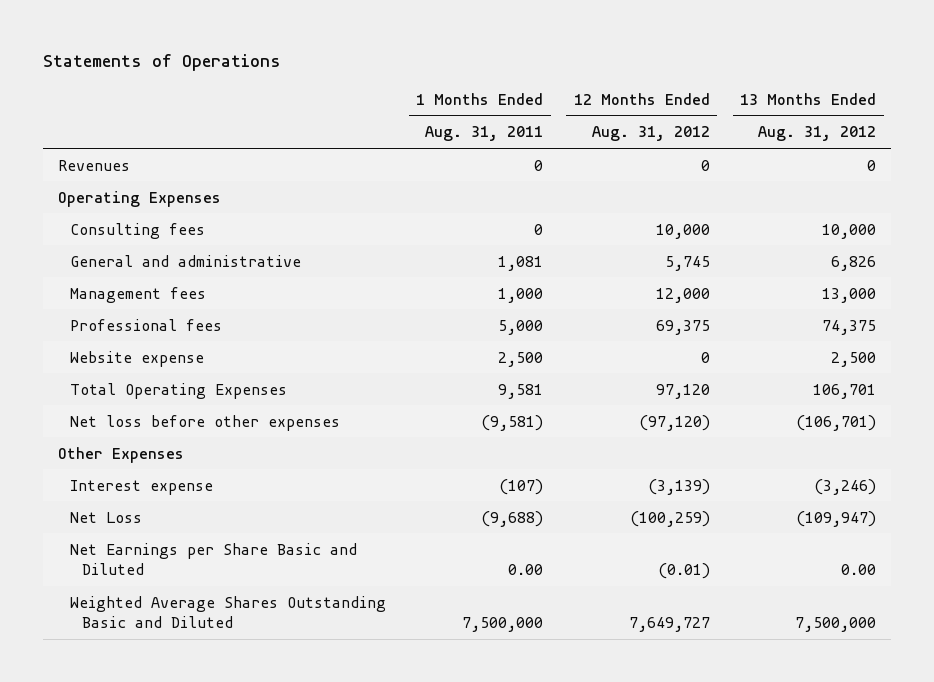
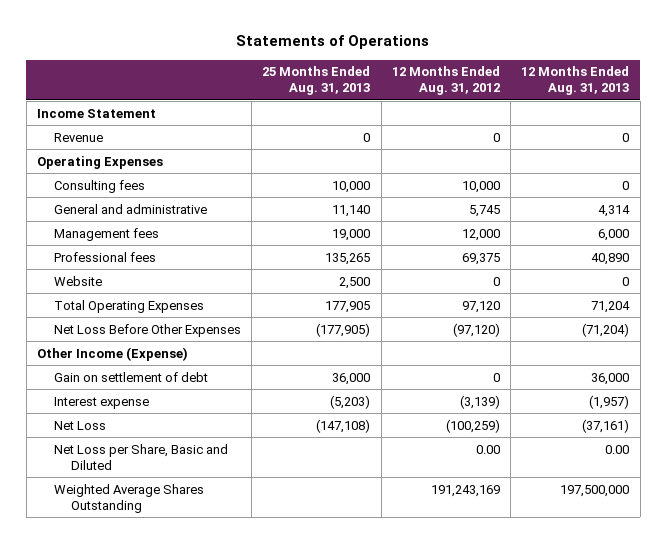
- | 1 Months Ended Aug. 31, 2011 | 12 Months Ended Aug. 31, 2012 | 13 Months Ended Aug. 31, 2012
+ | 25 Months Ended Aug. 31, 2013 | 12 Months Ended Aug. 31, 2012 | 12 Months Ended Aug. 31, 2013
- Revenues | 0 | 0 | 0
+ Income Statement
+ Revenue | 0 | 0 | 0
- Website expense | 2,500 | 0 | 2,500
+ Website | 2,500 | 0 | 0
- Net loss before other expenses | (9,581) | (97,120) | (106,701)
- Other Expenses
+ Net Loss Before Other Expenses | (177,905) | (97,120) | (71,204)
+ Other Income (Expense)
+ Gain on settlement of debt | 36,000 | 0 | 36,000
- Net Earnings per Share Basic and Diluted | 0.00 | (0.01) | 0.00
- Weighted Average Shares Outstanding Basic and Diluted | 7,500,000 | 7,649,727 | 7,500,000
+ Net Loss per Share, Basic and Diluted | | 0.00 | 0.00
+ Weighted Average Shares Outstanding | | 191,243,169 | 197,500,000

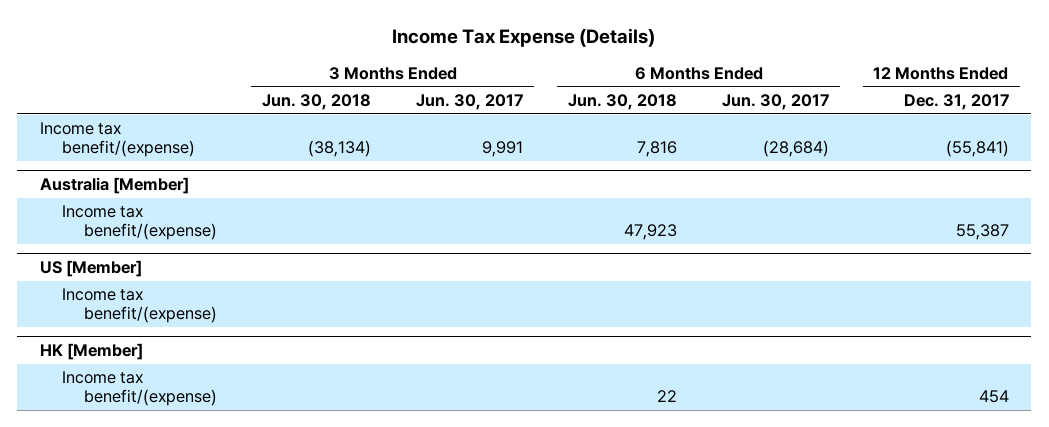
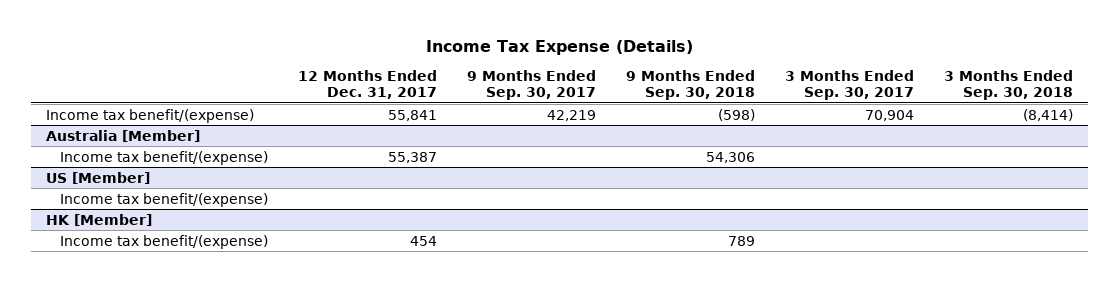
- | 3 Months Ended Jun. 30, 2018 | 3 Months Ended Jun. 30, 2017 | 6 Months Ended Jun. 30, 2018 | 6 Months Ended Jun. 30, 2017 | 12 Months Ended Dec. 31, 2017
+ | 12 Months Ended Dec. 31, 2017 | 9 Months Ended Sep. 30, 2017 | 9 Months Ended Sep. 30, 2018 | 3 Months Ended Sep. 30, 2017 | 3 Months Ended Sep. 30, 2018
- Income tax benefit/(expense) | (38,134) | 9,991 | 7,816 | (28,684) | (55,841)
+ Income tax benefit/(expense) | 55,841 | 42,219 | (598) | 70,904 | (8,414)

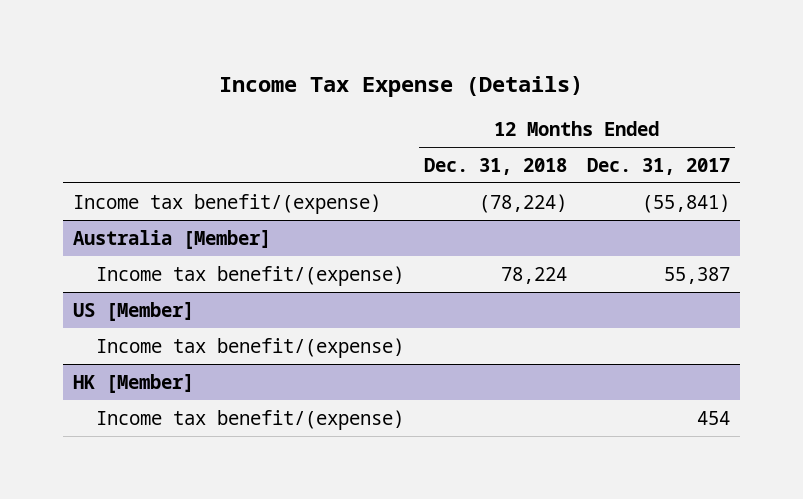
- | 12 Months Ended Dec. 31, 2017 | 9 Months Ended Sep. 30, 2017 | 9 Months Ended Sep. 30, 2018 | 3 Months Ended Sep. 30, 2017 | 3 Months Ended Sep. 30, 2018
+ | 12 Months Ended Dec. 31, 2018 | 12 Months Ended Dec. 31, 2017
- Income tax benefit/(expense) | 55,841 | 42,219 | (598) | 70,904 | (8,414)
+ Income tax benefit/(expense) | (78,224) | (55,841)

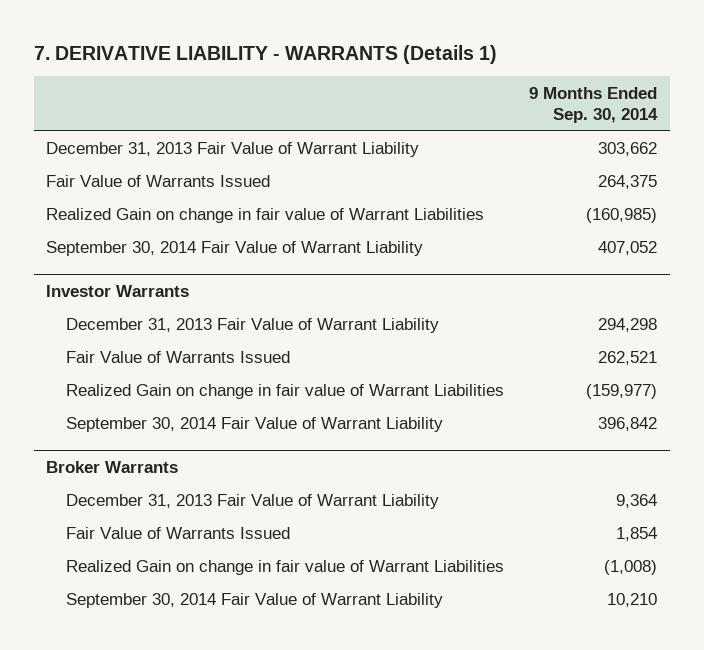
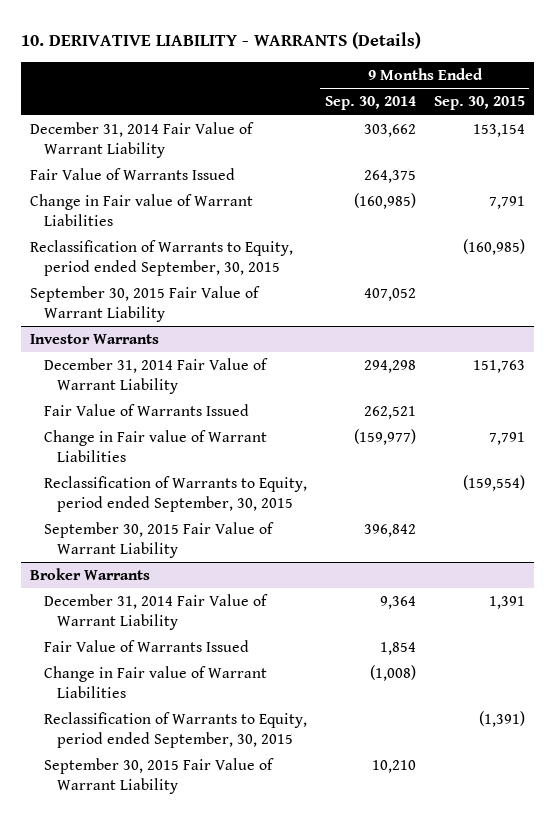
- 7. DERIVATIVE LIABILITY - WARRANTS (Details 1)
+ 10. DERIVATIVE LIABILITY - WARRANTS (Details)
- | 9 Months Ended Sep. 30, 2014
+ | 9 Months Ended Sep. 30, 2014 | 9 Months Ended Sep. 30, 2015
- December 31, 2013 Fair Value of Warrant Liability | 303,662
+ December 31, 2014 Fair Value of Warrant Liability | 303,662 | 153,154
- Realized Gain on change in fair value of Warrant Liabilities | (160,985)
- September 30, 2014 Fair Value of Warrant Liability | 407,052
+ Change in Fair value of Warrant Liabilities | (160,985) | 7,791
+ Reclassification of Warrants to Equity, period ended September, 30, 2015 | | (160,985)
+ September 30, 2015 Fair Value of Warrant Liability | 407,052 |
@ Investor Warrants
- December 31, 2013 Fair Value of Warrant Liability | 294,298
+ December 31, 2014 Fair Value of Warrant Liability | 294,298 | 151,763
- Realized Gain on change in fair value of Warrant Liabilities | (159,977)
- September 30, 2014 Fair Value of Warrant Liability | 396,842
+ Change in Fair value of Warrant Liabilities | (159,977) | 7,791
+ Reclassification of Warrants to Equity, period ended September, 30, 2015 | | (159,554)
+ September 30, 2015 Fair Value of Warrant Liability | 396,842 |
@ Broker Warrants
- December 31, 2013 Fair Value of Warrant Liability | 9,364
+ December 31, 2014 Fair Value of Warrant Liability | 9,364 | 1,391
- Realized Gain on change in fair value of Warrant Liabilities | (1,008)
- September 30, 2014 Fair Value of Warrant Liability | 10,210
+ Change in Fair value of Warrant Liabilities | (1,008) |
+ Reclassification of Warrants to Equity, period ended September, 30, 2015 | | (1,391)
+ September 30, 2015 Fair Value of Warrant Liability | 10,210 |

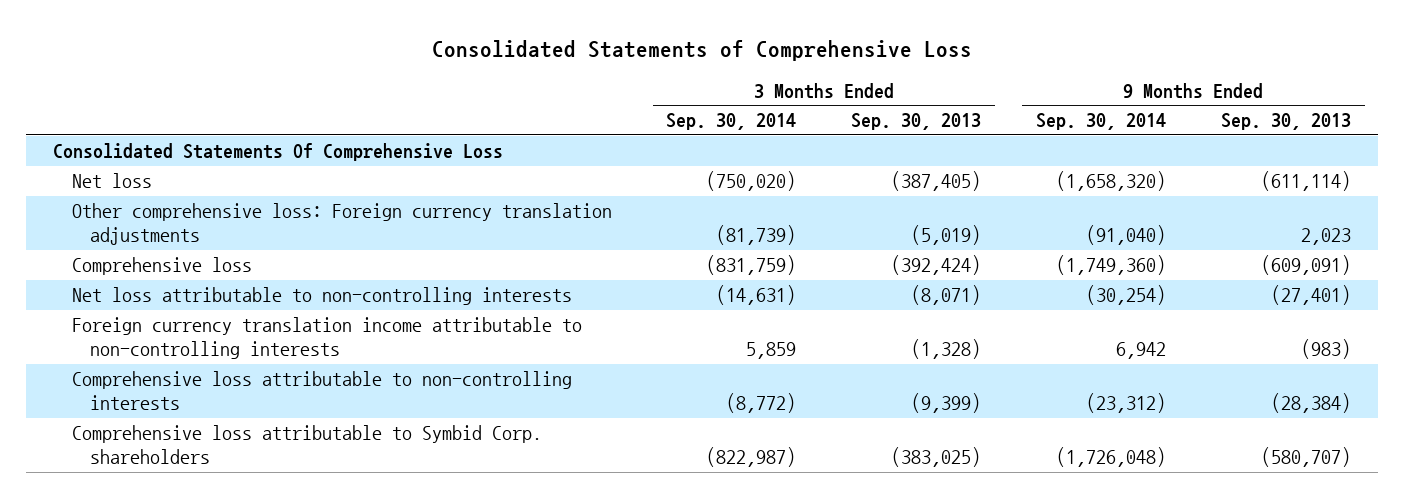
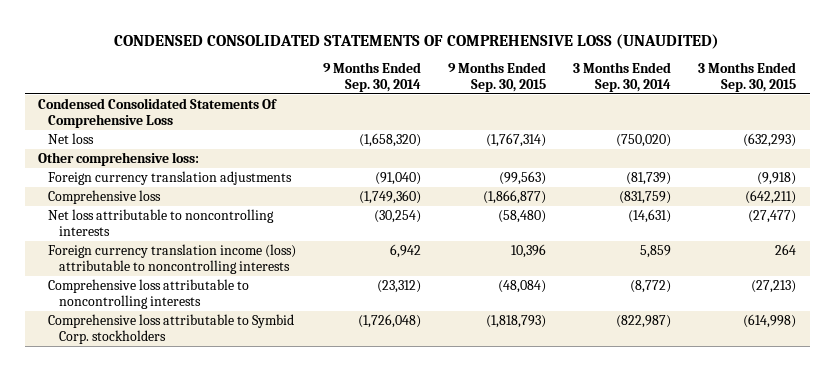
- Consolidated Statements of Comprehensive Loss
+ CONDENSED CONSOLIDATED STATEMENTS OF COMPREHENSIVE LOSS (UNAUDITED)
- | 3 Months Ended Sep. 30, 2014 | 3 Months Ended Sep. 30, 2013 | 9 Months Ended Sep. 30, 2014 | 9 Months Ended Sep. 30, 2013
+ | 9 Months Ended Sep. 30, 2014 | 9 Months Ended Sep. 30, 2015 | 3 Months Ended Sep. 30, 2014 | 3 Months Ended Sep. 30, 2015
- Consolidated Statements Of Comprehensive Loss
+ Condensed Consolidated Statements Of Comprehensive Loss
- Other comprehensive loss: Foreign currency translation adjustments | (81,739) | (5,019) | (91,040) | 2,023
+ Other comprehensive loss:
+ Foreign currency translation adjustments | (91,040) | (99,563) | (81,739) | (9,918)
- Net loss attributable to non-controlling interests | (14,631) | (8,071) | (30,254) | (27,401)
- Foreign currency translation income attributable to non-controlling interests | 5,859 | (1,328) | 6,942 | (983)
- Comprehensive loss attributable to non-controlling interests | (8,772) | (9,399) | (23,312) | (28,384)
- Comprehensive loss attributable to Symbid Corp. shareholders | (822,987) | (383,025) | (1,726,048) | (580,707)
+ Net loss attributable to noncontrolling interests | (30,254) | (58,480) | (14,631) | (27,477)
+ Foreign currency translation income (loss) attributable to noncontrolling interests | 6,942 | 10,396 | 5,859 | 264
+ Comprehensive loss attributable to noncontrolling interests | (23,312) | (48,084) | (8,772) | (27,213)
+ Comprehensive loss attributable to Symbid Corp. stockholders | (1,726,048) | (1,818,793) | (822,987) | (614,998)

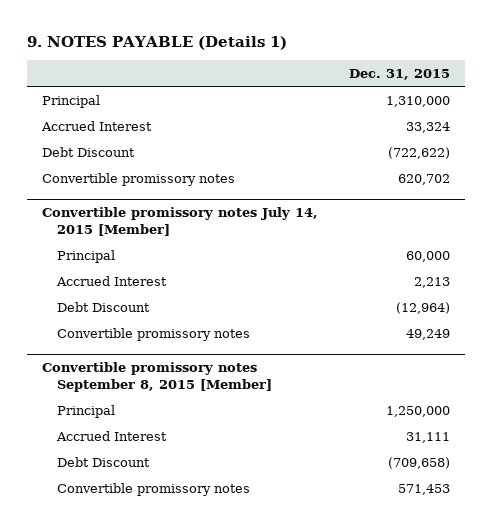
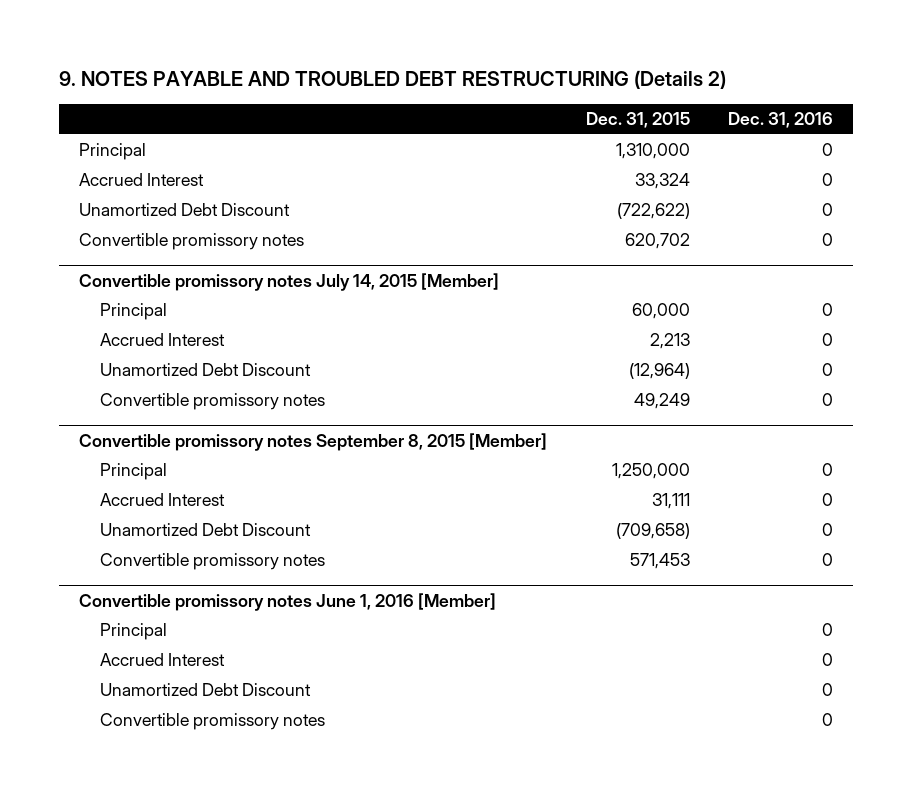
- 9. NOTES PAYABLE (Details 1)
+ 9. NOTES PAYABLE AND TROUBLED DEBT RESTRUCTURING (Details 2)
- | Dec. 31, 2015
+ | Dec. 31, 2015 | Dec. 31, 2016
- Debt Discount | (722,622)
+ Unamortized Debt Discount | (722,622) | 0
@ Convertible promissory notes July 14, 2015 [Member]
- Debt Discount | (12,964)
+ Unamortized Debt Discount | (12,964) | 0
@ Convertible promissory notes September 8, 2015 [Member]
- Debt Discount | (709,658)
+ Unamortized Debt Discount | (709,658) | 0
+ Convertible promissory notes June 1, 2016 [Member]
+ Principal | | 0
+ Accrued Interest | | 0
+ Unamortized Debt Discount | | 0
+ Convertible promissory notes | | 0

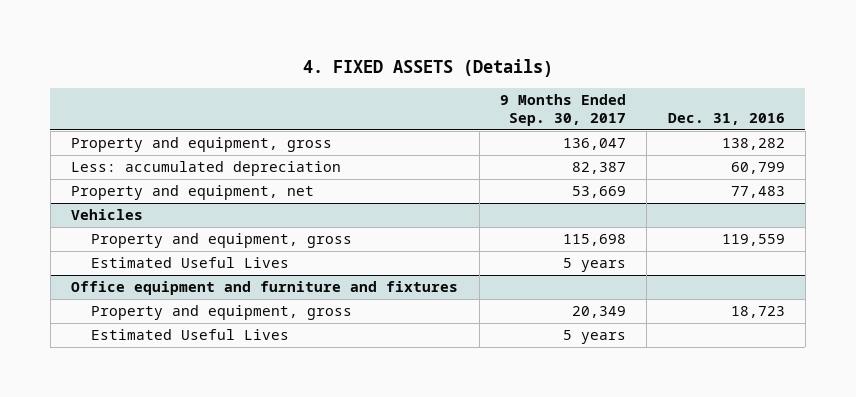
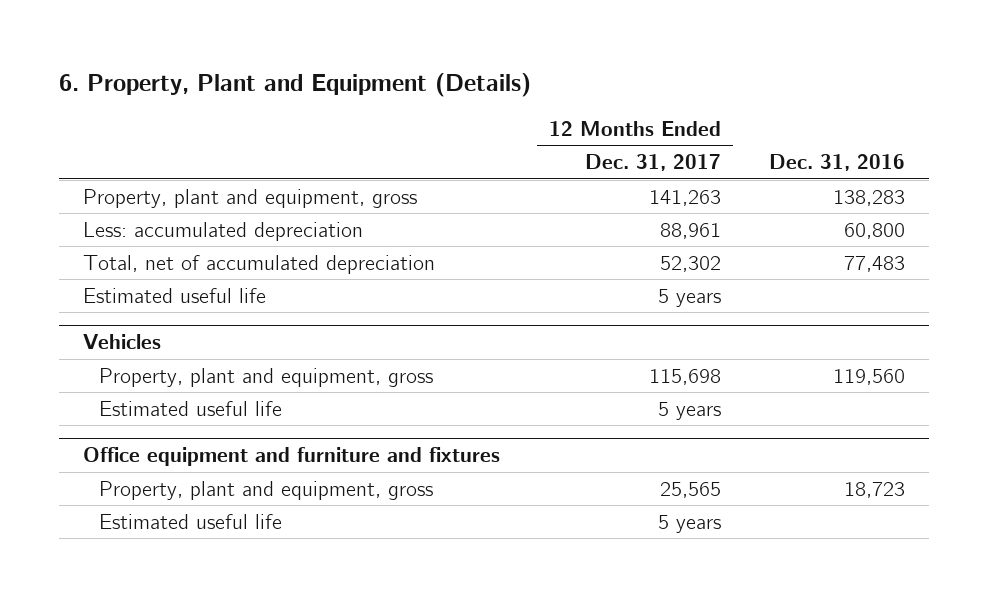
- 4. FIXED ASSETS (Details)
+ 6. Property, Plant and Equipment (Details)
- | 9 Months Ended Sep. 30, 2017 | Dec. 31, 2016
+ | 12 Months Ended Dec. 31, 2017 | Dec. 31, 2016
- Property and equipment, gross | 136,047 | 138,282
- Less: accumulated depreciation | 82,387 | 60,799
- Property and equipment, net | 53,669 | 77,483
+ Property, plant and equipment, gross | 141,263 | 138,283
+ Less: accumulated depreciation | 88,961 | 60,800
+ Total, net of accumulated depreciation | 52,302 | 77,483
+ Estimated useful life | 5 years |
@ Vehicles
- Property and equipment, gross | 115,698 | 119,559
- Estimated Useful Lives | 5 years |
+ Property, plant and equipment, gross | 115,698 | 119,560
+ Estimated useful life | 5 years |
@ Office equipment and furniture and fixtures
- Property and equipment, gross | 20,349 | 18,723
- Estimated Useful Lives | 5 years |
+ Property, plant and equipment, gross | 25,565 | 18,723
+ Estimated useful life | 5 years |

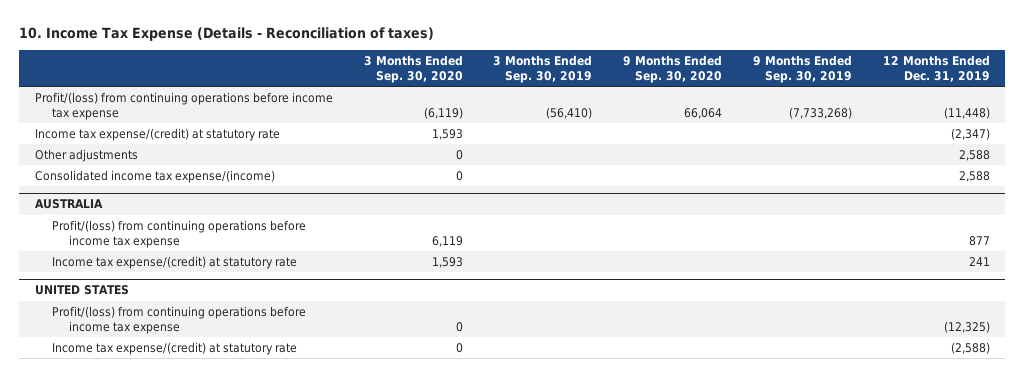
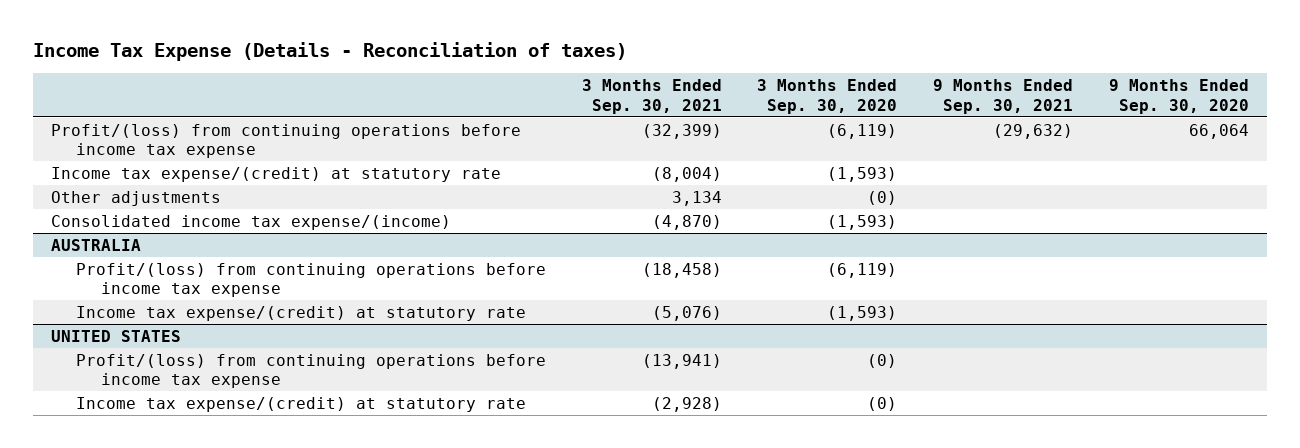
- 10. Income Tax Expense (Details - Reconciliation of taxes)
+ Income Tax Expense (Details - Reconciliation of taxes)
- | 3 Months Ended Sep. 30, 2020 | 3 Months Ended Sep. 30, 2019 | 9 Months Ended Sep. 30, 2020 | 9 Months Ended Sep. 30, 2019 | 12 Months Ended Dec. 31, 2019
+ | 3 Months Ended Sep. 30, 2021 | 3 Months Ended Sep. 30, 2020 | 9 Months Ended Sep. 30, 2021 | 9 Months Ended Sep. 30, 2020
- Income tax expense/(credit) at statutory rate | 1,593 | | | | (2,347)
- Other adjustments | 0 | | | | 2,588
- Consolidated income tax expense/(income) | 0 | | | | 2,588
+ Income tax expense/(credit) at statutory rate | (8,004) | (1,593) | |
+ Other adjustments | 3,134 | (0) | |
+ Consolidated income tax expense/(income) | (4,870) | (1,593) | |
@ AUSTRALIA
- Profit/(loss) from continuing operations before income tax expense | 6,119 | | | | 877
- Income tax expense/(credit) at statutory rate | 1,593 | | | | 241
+ Profit/(loss) from continuing operations before income tax expense | (18,458) | (6,119) | |
+ Income tax expense/(credit) at statutory rate | (5,076) | (1,593) | |
@ UNITED STATES
- Profit/(loss) from continuing operations before income tax expense | 0 | | | | (12,325)
- Income tax expense/(credit) at statutory rate | 0 | | | | (2,588)
+ Profit/(loss) from continuing operations before income tax expense | (13,941) | (0) | |
+ Income tax expense/(credit) at statutory rate | (2,928) | (0) | |

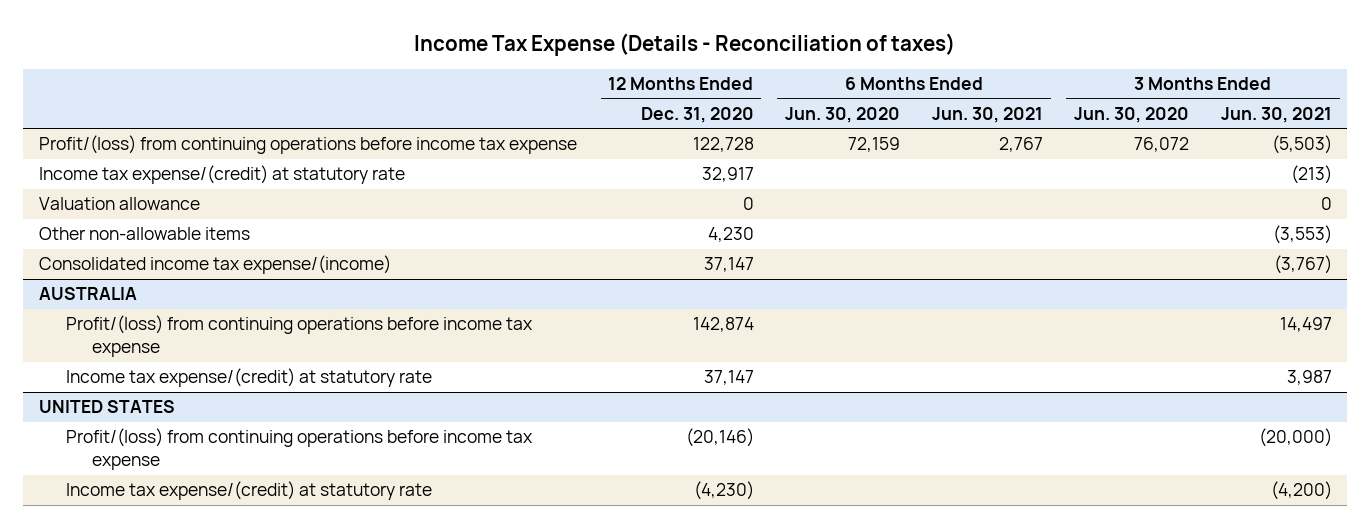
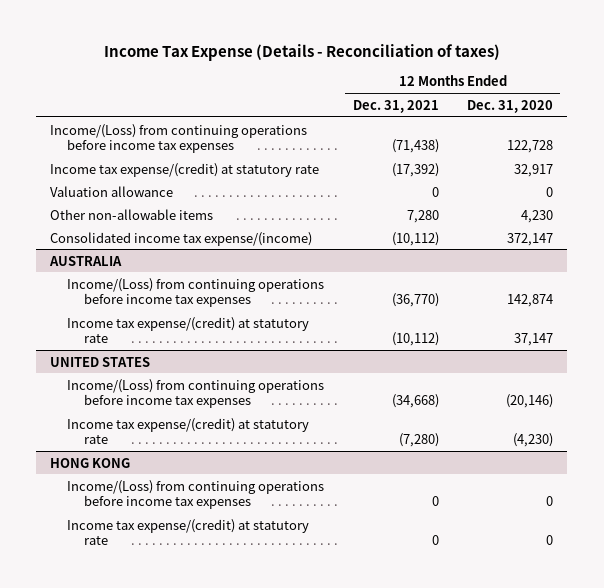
- | 12 Months Ended Dec. 31, 2020 | 6 Months Ended Jun. 30, 2020 | 6 Months Ended Jun. 30, 2021 | 3 Months Ended Jun. 30, 2020 | 3 Months Ended Jun. 30, 2021
+ | 12 Months Ended Dec. 31, 2021 | 12 Months Ended Dec. 31, 2020
- Profit/(loss) from continuing operations before income tax expense | 122,728 | 72,159 | 2,767 | 76,072 | (5,503)
+ Income/(Loss) from continuing operations before income tax expenses | (71,438) | 122,728
- Consolidated income tax expense/(income) | 37,147 | | | | (3,767)
+ Consolidated income tax expense/(income) | (10,112) | 372,147
@ AUSTRALIA
- Profit/(loss) from continuing operations before income tax expense | 142,874 | | | | 14,497
+ Income/(Loss) from continuing operations before income tax expenses | (36,770) | 142,874
@ UNITED STATES
- Profit/(loss) from continuing operations before income tax expense | (20,146) | | | | (20,000)
+ Income/(Loss) from continuing operations before income tax expenses | (34,668) | (20,146)
+ HONG KONG
+ Income/(Loss) from continuing operations before income tax expenses | 0 | 0
+ Income tax expense/(credit) at statutory rate | 0 | 0

